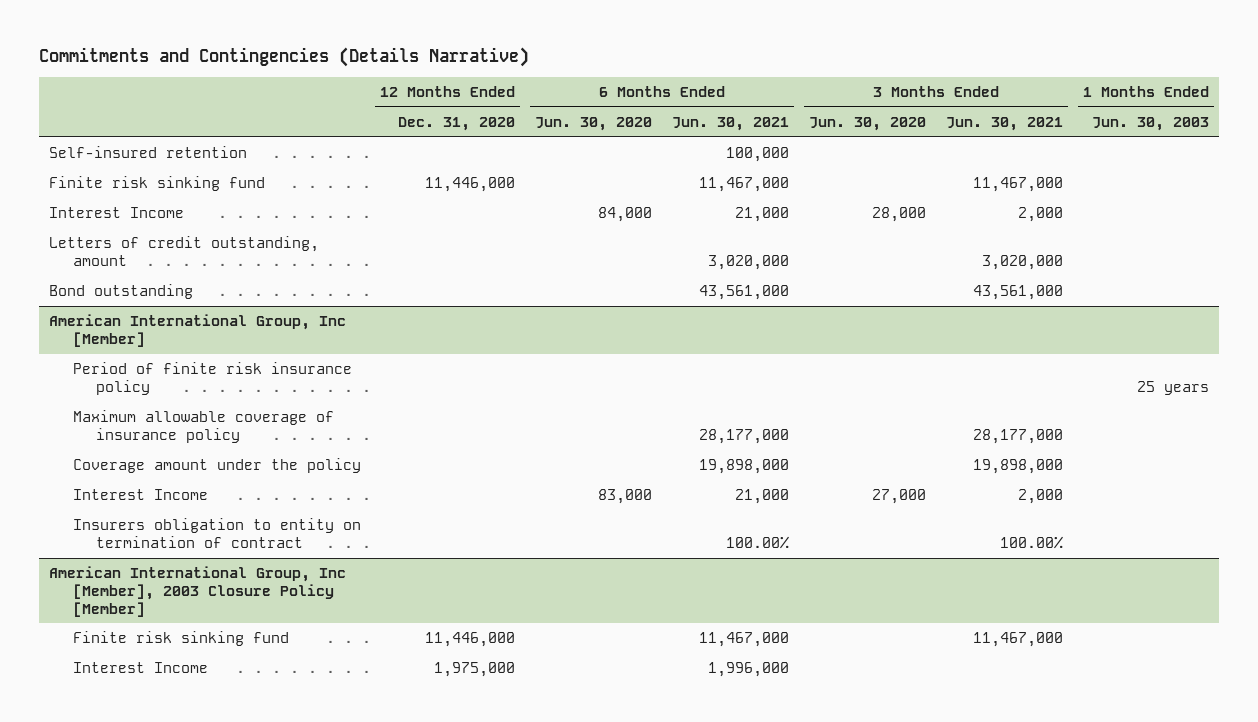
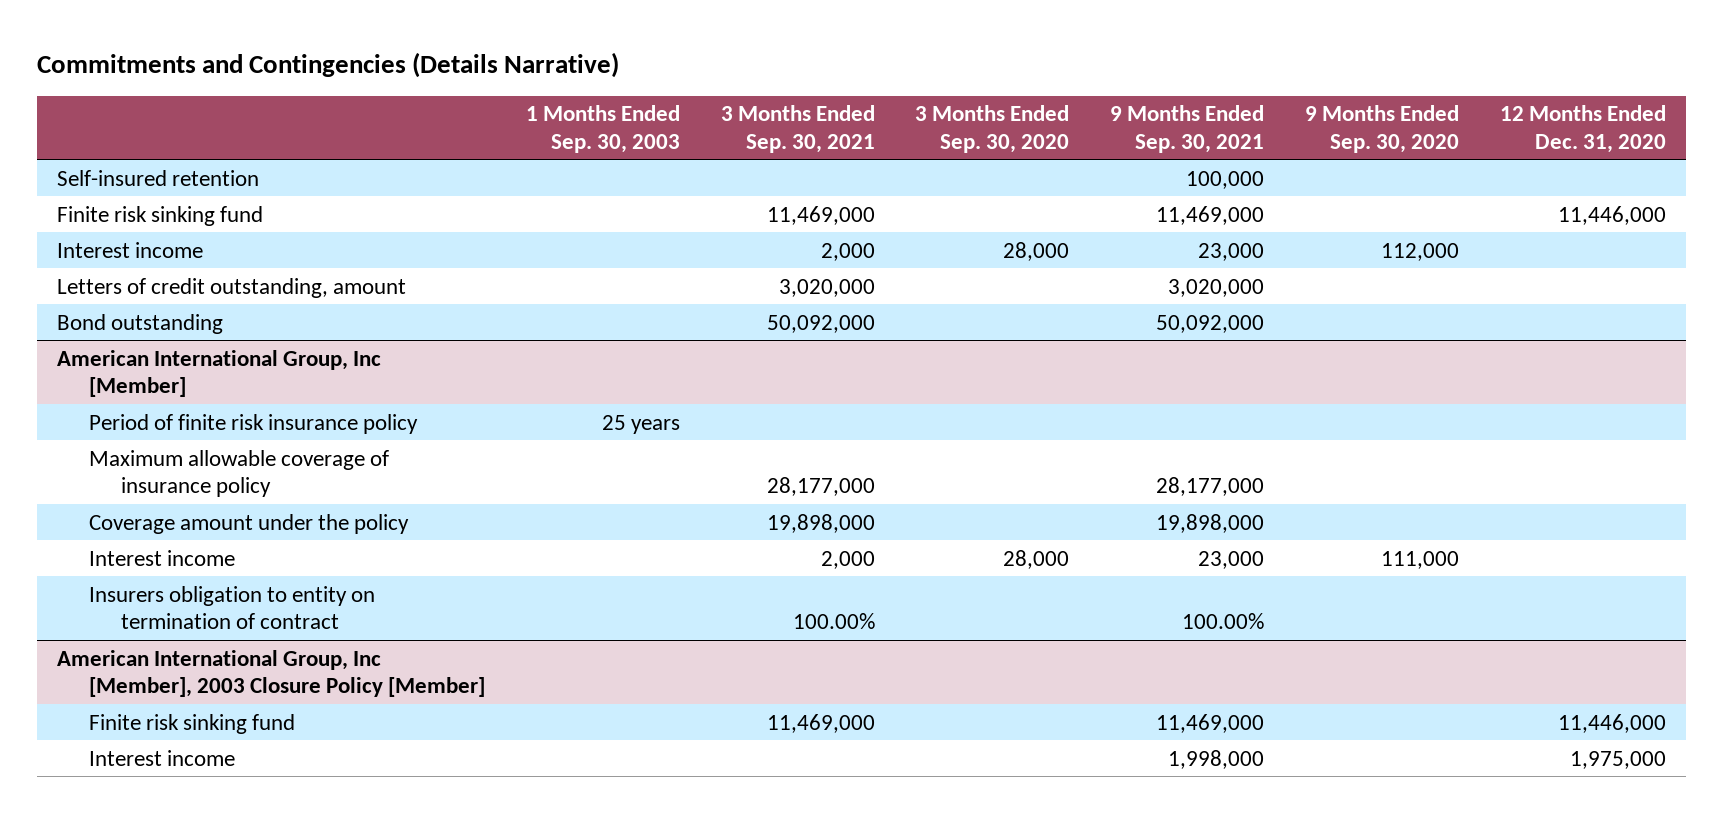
- | 12 Months Ended Dec. 31, 2020 | 6 Months Ended Jun. 30, 2020 | 6 Months Ended Jun. 30, 2021 | 3 Months Ended Jun. 30, 2020 | 3 Months Ended Jun. 30, 2021 | 1 Months Ended Jun. 30, 2003
+ | 1 Months Ended Sep. 30, 2003 | 3 Months Ended Sep. 30, 2021 | 3 Months Ended Sep. 30, 2020 | 9 Months Ended Sep. 30, 2021 | 9 Months Ended Sep. 30, 2020 | 12 Months Ended Dec. 31, 2020
- Interest Income | | 84,000 | 21,000 | 28,000 | 2,000 |
+ Interest income | | 2,000 | 28,000 | 23,000 | 112,000 |
@ American International Group, Inc [Member]
- Interest Income | | 83,000 | 21,000 | 27,000 | 2,000 |
+ Interest income | | 2,000 | 28,000 | 23,000 | 111,000 |
@ American International Group, Inc [Member], 2003 Closure Policy [Member]
- Interest Income | 1,975,000 | | 1,996,000 | | |
+ Interest income | | | | 1,998,000 | | 1,975,000

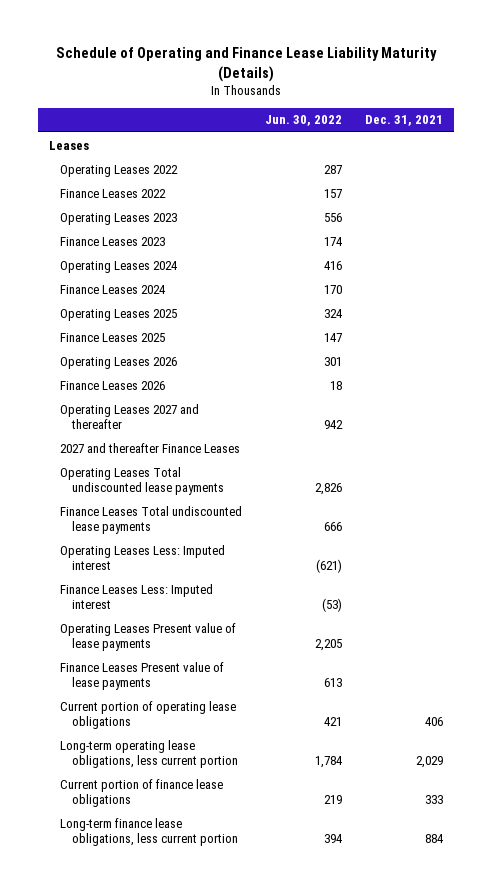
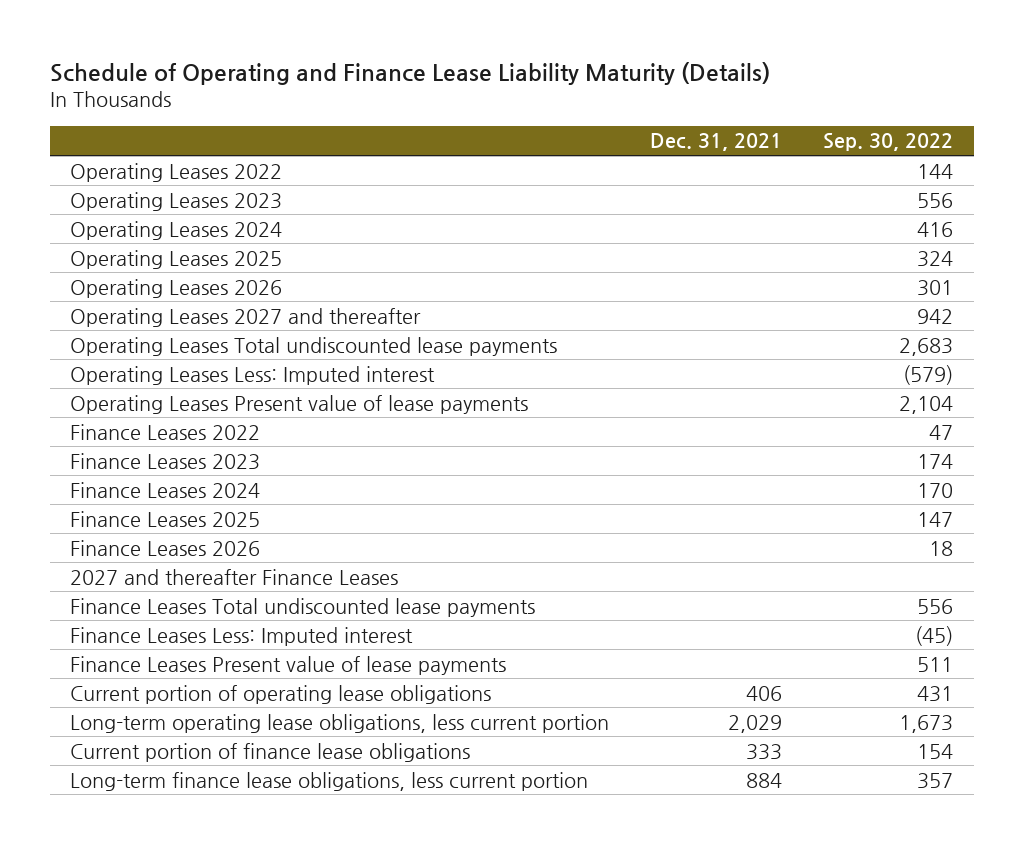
- | Jun. 30, 2022 | Dec. 31, 2021
+ | Dec. 31, 2021 | Sep. 30, 2022
- Leases
moved down: Finance Leases 2022 | | 47
moved down: Finance Leases 2023 | | 174
moved down: Finance Leases 2024 | | 170
moved down: Finance Leases 2025 | | 147
moved down: Finance Leases 2026 | | 18
moved down: 2027 and thereafter Finance Leases
moved down: Finance Leases Total undiscounted lease payments | | 556
moved down: Finance Leases Less: Imputed interest | | (45)

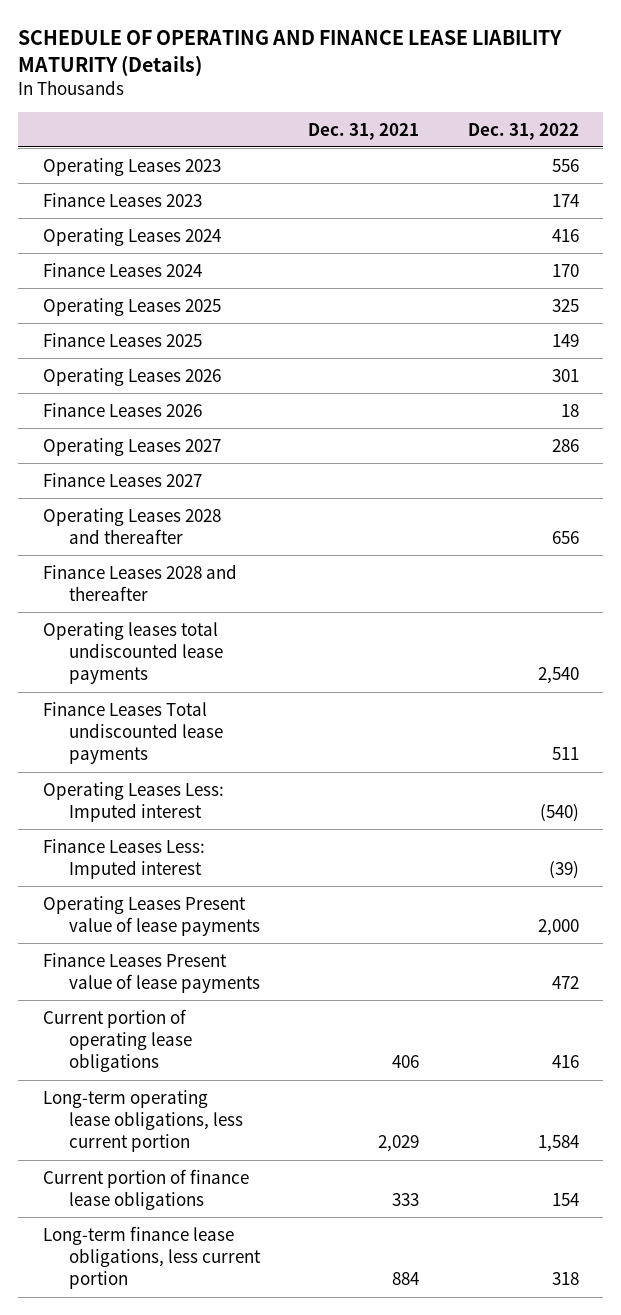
- Schedule of Operating and Finance Lease Liability Maturity (Details)
+ SCHEDULE OF OPERATING AND FINANCE LEASE LIABILITY MATURITY (Details)
- | Dec. 31, 2021 | Sep. 30, 2022
+ | Dec. 31, 2021 | Dec. 31, 2022
- Operating Leases 2022 | | 144
- Operating Leases 2027 and thereafter | | 942
- Operating Leases Total undiscounted lease payments | | 2,683
- Finance Leases 2022 | | 47
moved down: Operating Leases 2024 | | 416
moved down: Operating Leases 2025 | | 325
moved down: Operating Leases 2026 | | 301
- 2027 and thereafter Finance Leases
+ Operating Leases 2027 | | 286
+ Finance Leases 2027
+ Operating Leases 2028 and thereafter | | 656
+ Finance Leases 2028 and thereafter
+ Operating leases total undiscounted lease payments | | 2,540
moved down: Operating Leases Less: Imputed interest | | (540)
moved down: Operating Leases Present value of lease payments | | 2,000

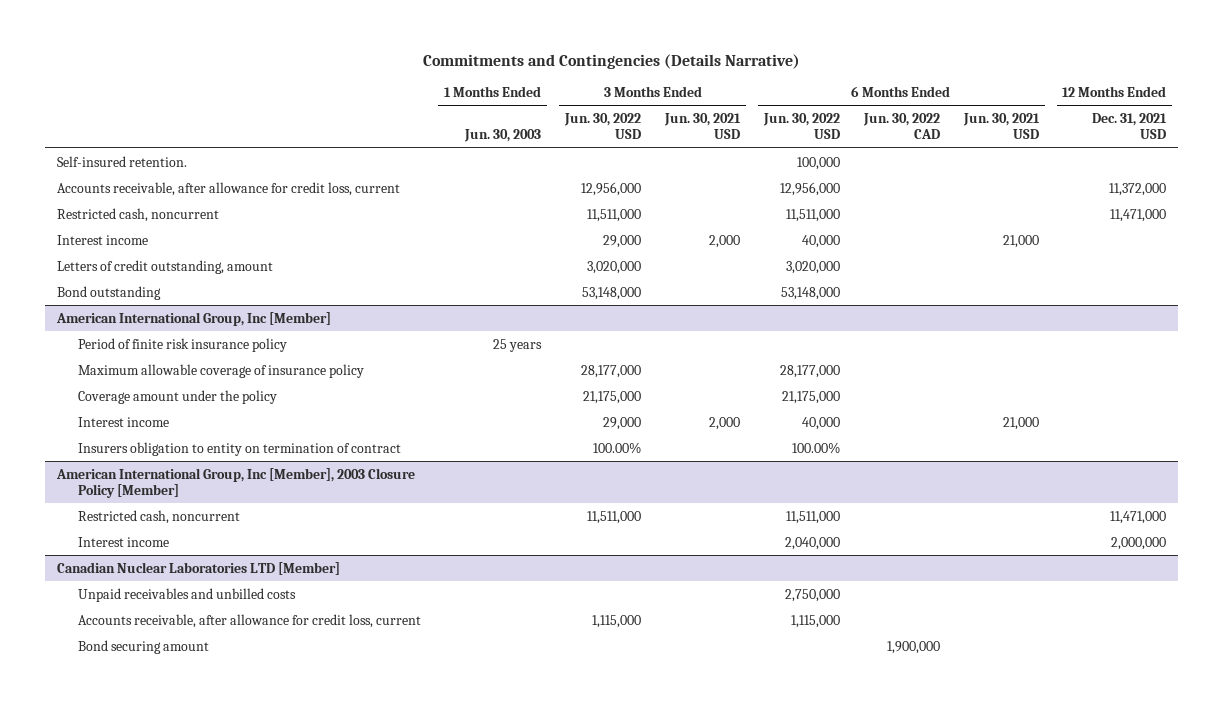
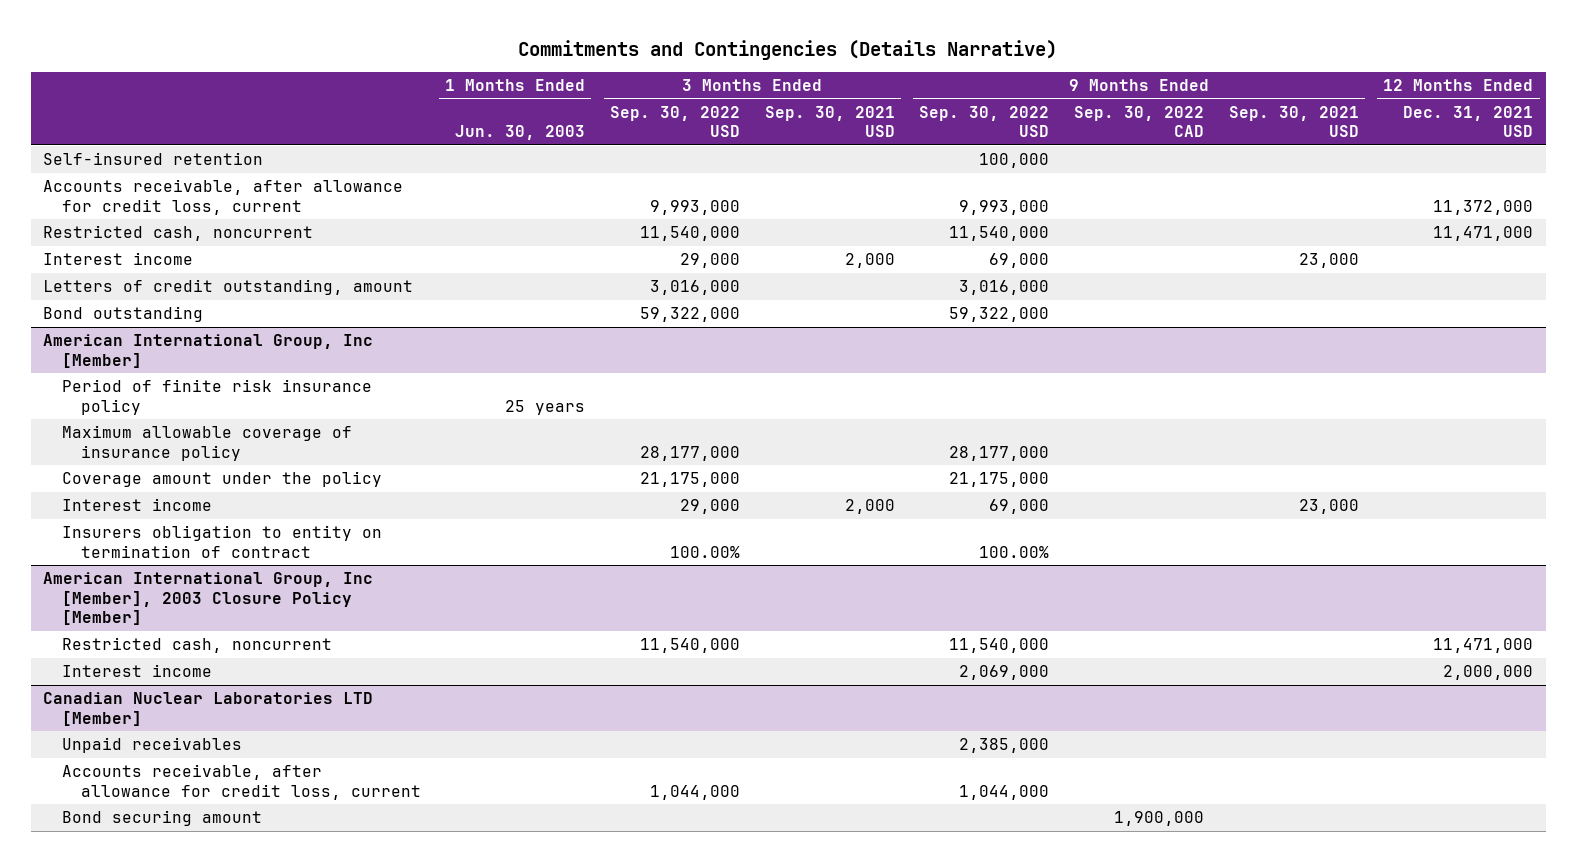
- | 1 Months Ended Jun. 30, 2003 | 3 Months Ended Jun. 30, 2022 USD | 3 Months Ended Jun. 30, 2021 USD | 6 Months Ended Jun. 30, 2022 USD | 6 Months Ended Jun. 30, 2022 CAD | 6 Months Ended Jun. 30, 2021 USD | 12 Months Ended Dec. 31, 2021 USD
+ | 1 Months Ended Jun. 30, 2003 | 3 Months Ended Sep. 30, 2022 USD | 3 Months Ended Sep. 30, 2021 USD | 9 Months Ended Sep. 30, 2022 USD | 9 Months Ended Sep. 30, 2022 CAD | 9 Months Ended Sep. 30, 2021 USD | 12 Months Ended Dec. 31, 2021 USD
- Self-insured retention. | | | | 100,000 | | |
+ Self-insured retention | | | | 100,000 | | |
@ Canadian Nuclear Laboratories LTD [Member]
- Unpaid receivables and unbilled costs | | | | 2,750,000 | | |
+ Unpaid receivables | | | | 2,385,000 | | |

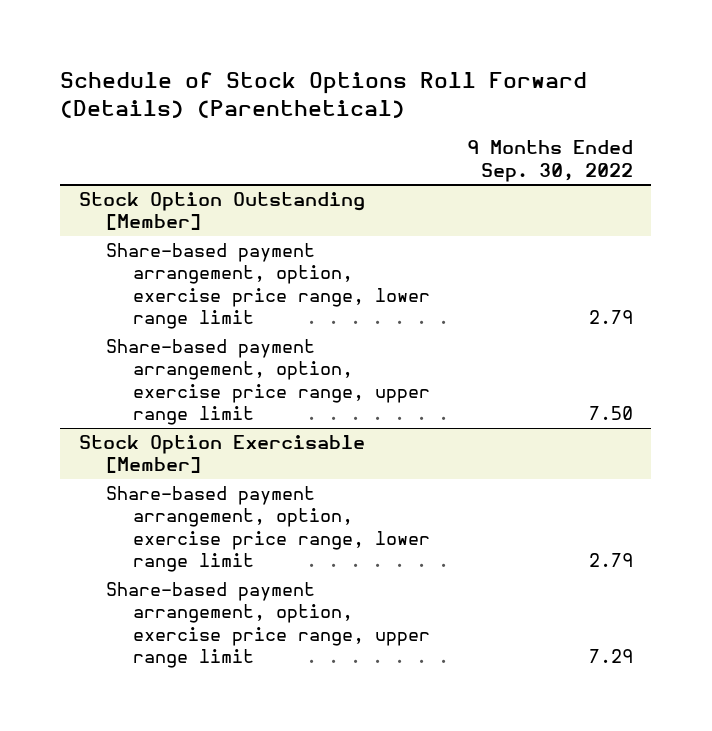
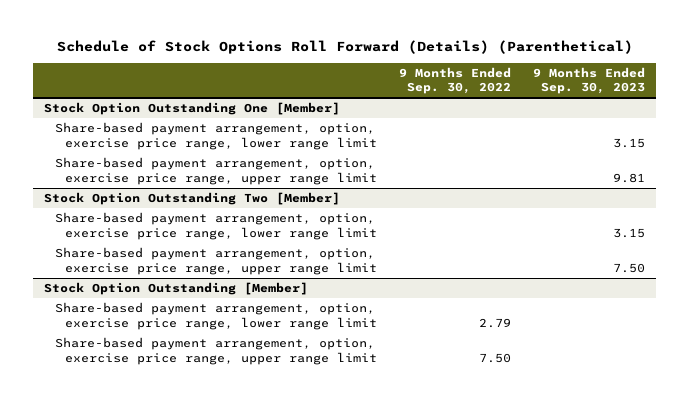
- | 9 Months Ended Sep. 30, 2022
+ | 9 Months Ended Sep. 30, 2022 | 9 Months Ended Sep. 30, 2023
+ Stock Option Outstanding One [Member]
+ Share-based payment arrangement, option, exercise price range, lower range limit | | 3.15
+ Share-based payment arrangement, option, exercise price range, upper range limit | | 9.81
+ Stock Option Outstanding Two [Member]
+ Share-based payment arrangement, option, exercise price range, lower range limit | | 3.15
+ Share-based payment arrangement, option, exercise price range, upper range limit | | 7.50
- Stock Option Exercisable [Member]
- Share-based payment arrangement, option, exercise price range, lower range limit | 2.79
- Share-based payment arrangement, option, exercise price range, upper range limit | 7.29

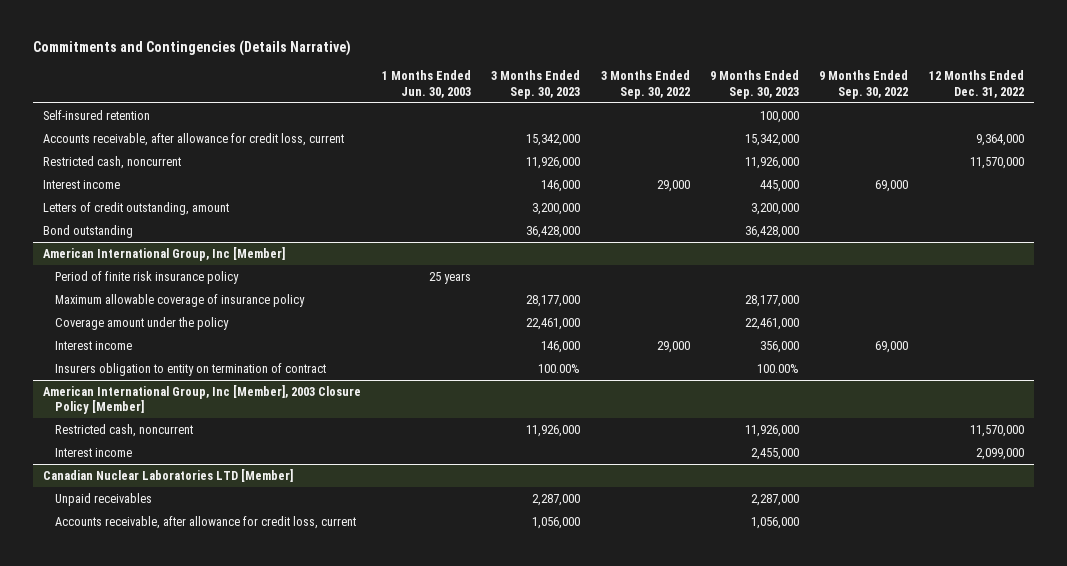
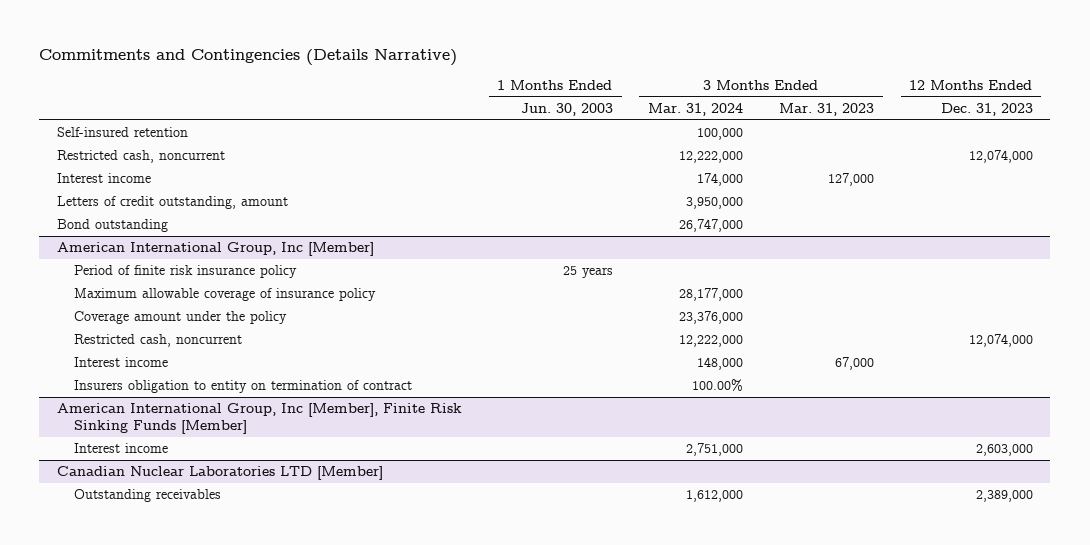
- | 1 Months Ended Jun. 30, 2003 | 3 Months Ended Sep. 30, 2023 | 3 Months Ended Sep. 30, 2022 | 9 Months Ended Sep. 30, 2023 | 9 Months Ended Sep. 30, 2022 | 12 Months Ended Dec. 31, 2022
+ | 1 Months Ended Jun. 30, 2003 | 3 Months Ended Mar. 31, 2024 | 3 Months Ended Mar. 31, 2023 | 12 Months Ended Dec. 31, 2023
- Accounts receivable, after allowance for credit loss, current | | 15,342,000 | | 15,342,000 | | 9,364,000
@ American International Group, Inc [Member]
+ Restricted cash, noncurrent | | 12,222,000 | | 12,074,000
- American International Group, Inc [Member], 2003 Closure Policy [Member]
- Restricted cash, noncurrent | | 11,926,000 | | 11,926,000 | | 11,570,000
- Interest income | | | | 2,455,000 | | 2,099,000
+ American International Group, Inc [Member], Finite Risk Sinking Funds [Member]
+ Interest income | | 2,751,000 | | 2,603,000
@ Canadian Nuclear Laboratories LTD [Member]
- Unpaid receivables | | 2,287,000 | | 2,287,000 | |
- Accounts receivable, after allowance for credit loss, current | | 1,056,000 | | 1,056,000 | |
+ Outstanding receivables | | 1,612,000 | | 2,389,000

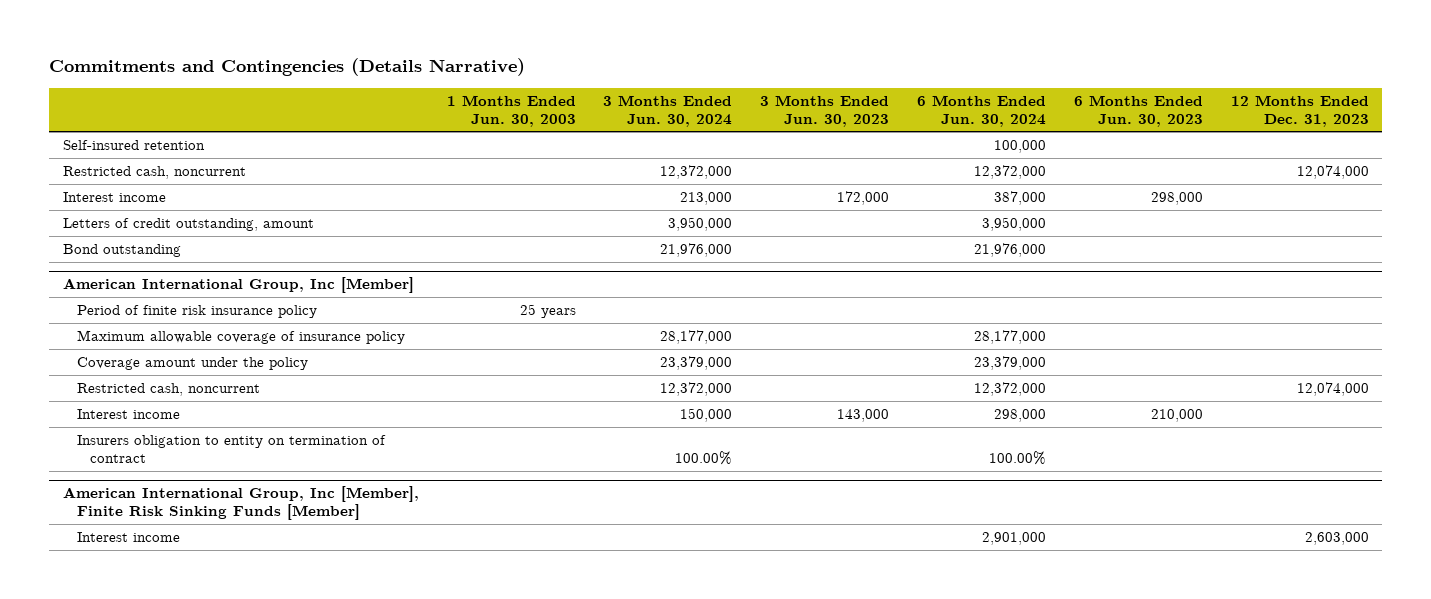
- | 1 Months Ended Jun. 30, 2003 | 3 Months Ended Mar. 31, 2024 | 3 Months Ended Mar. 31, 2023 | 12 Months Ended Dec. 31, 2023
+ | 1 Months Ended Jun. 30, 2003 | 3 Months Ended Jun. 30, 2024 | 3 Months Ended Jun. 30, 2023 | 6 Months Ended Jun. 30, 2024 | 6 Months Ended Jun. 30, 2023 | 12 Months Ended Dec. 31, 2023
- Canadian Nuclear Laboratories LTD [Member]
- Outstanding receivables | | 1,612,000 | | 2,389,000

